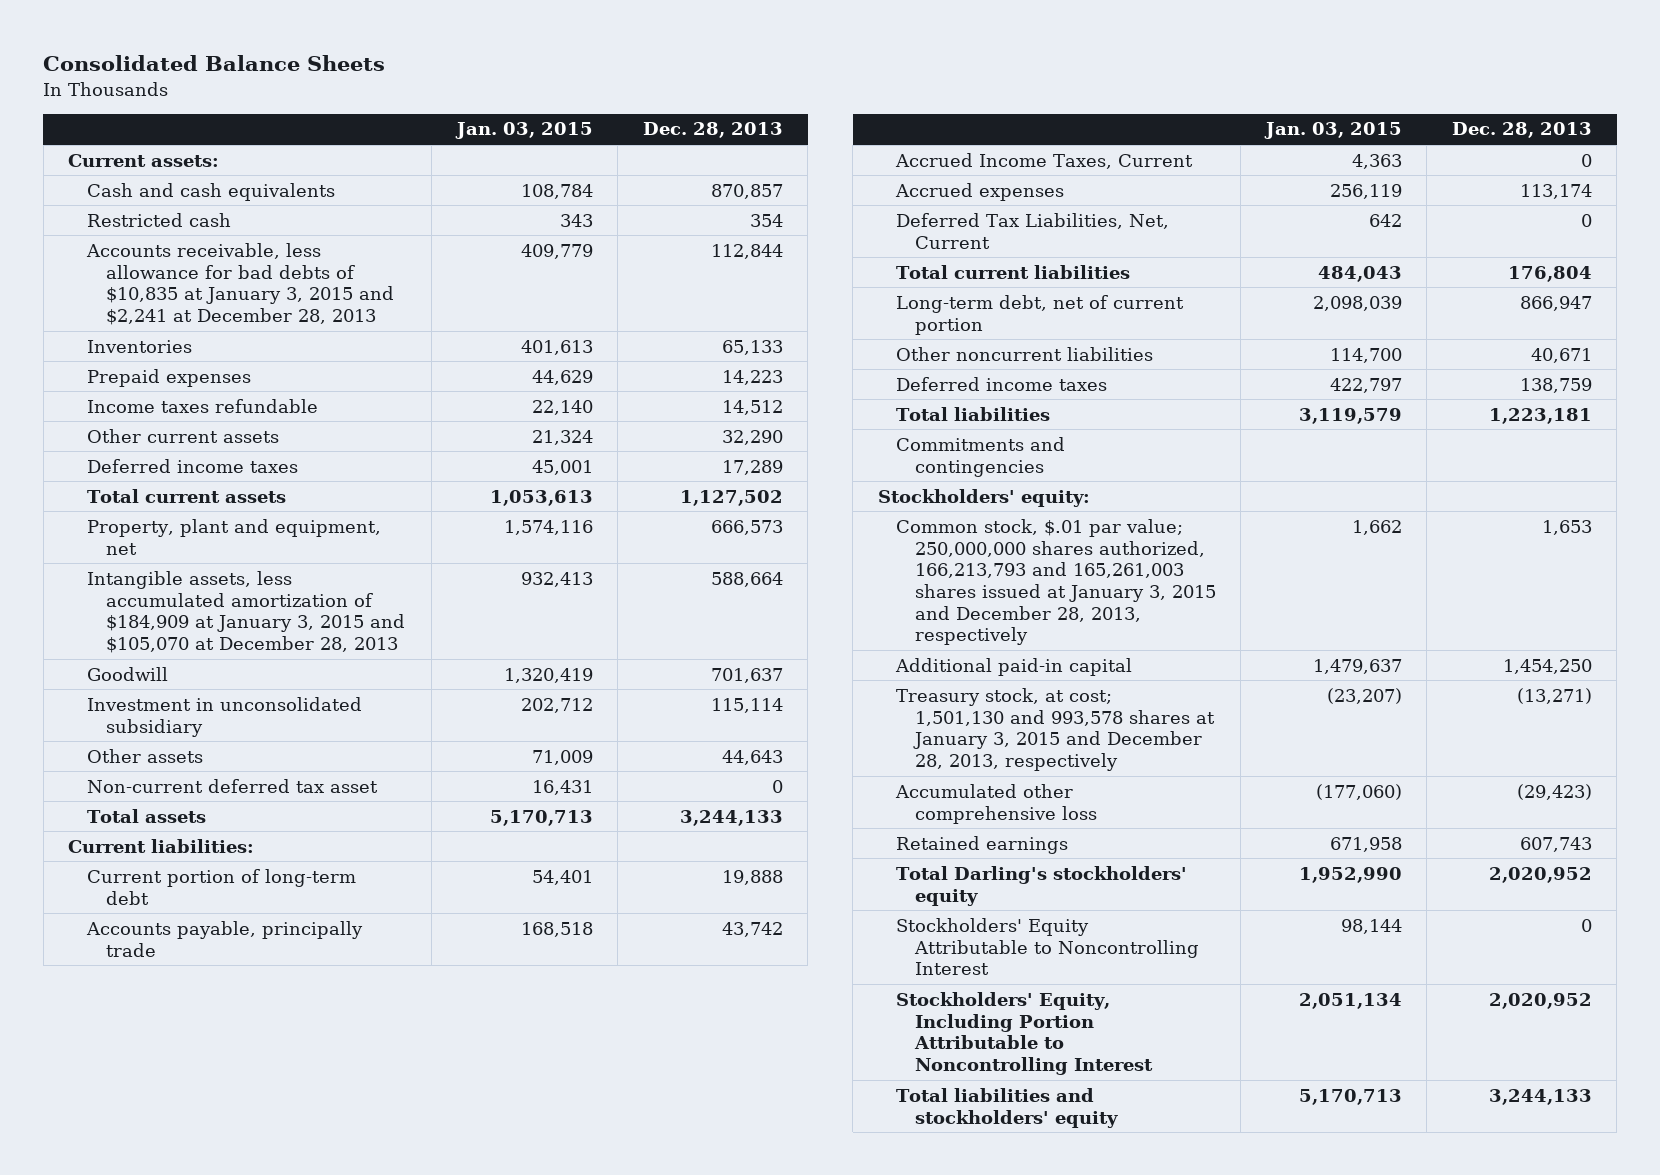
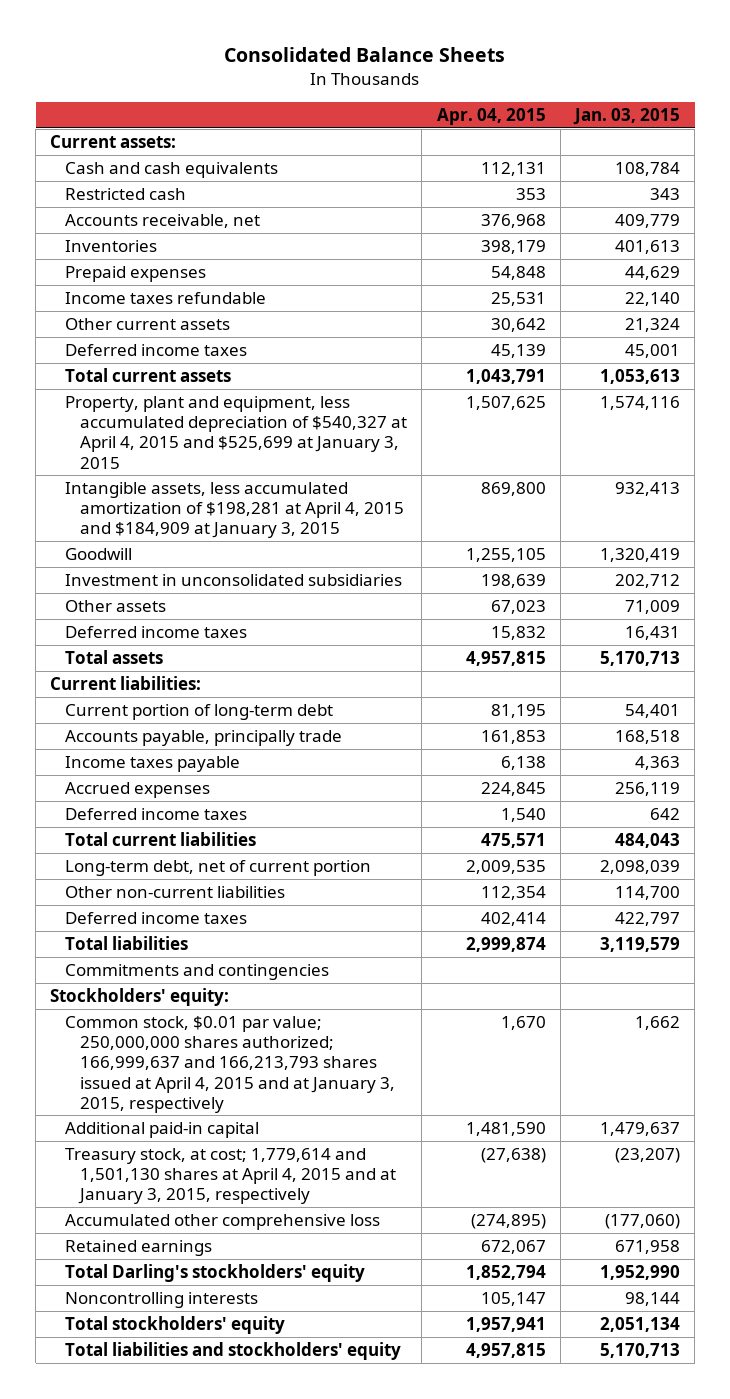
- | Jan. 03, 2015 | Dec. 28, 2013
+ | Apr. 04, 2015 | Jan. 03, 2015
- Accounts receivable, less allowance for bad debts of $10,835 at January 3, 2015 and $2,241 at December 28, 2013 | 409,779 | 112,844
+ Accounts receivable, net | 376,968 | 409,779
- Property, plant and equipment, net | 1,574,116 | 666,573
- Intangible assets, less accumulated amortization of $184,909 at January 3, 2015 and $105,070 at December 28, 2013 | 932,413 | 588,664
+ Property, plant and equipment, less accumulated depreciation of $540,327 at April 4, 2015 and $525,699 at January 3, 2015 | 1,507,625 | 1,574,116
+ Intangible assets, less accumulated amortization of $198,281 at April 4, 2015 and $184,909 at January 3, 2015 | 869,800 | 932,413
- Investment in unconsolidated subsidiary | 202,712 | 115,114
+ Investment in unconsolidated subsidiaries | 198,639 | 202,712
- Non-current deferred tax asset | 16,431 | 0
+ Deferred income taxes | 15,832 | 16,431
- Accrued Income Taxes, Current | 4,363 | 0
+ Income taxes payable | 6,138 | 4,363
- Deferred Tax Liabilities, Net, Current | 642 | 0
+ Deferred income taxes | 1,540 | 642
- Other noncurrent liabilities | 114,700 | 40,671
+ Other non-current liabilities | 112,354 | 114,700
- Common stock, $.01 par value; 250,000,000 shares authorized, 166,213,793 and 165,261,003 shares issued at January 3, 2015 and December 28, 2013, respectively | 1,662 | 1,653
+ Common stock, $0.01 par value; 250,000,000 shares authorized; 166,999,637 and 166,213,793 shares issued at April 4, 2015 and at January 3, 2015, respectively | 1,670 | 1,662
- Treasury stock, at cost; 1,501,130 and 993,578 shares at January 3, 2015 and December 28, 2013, respectively | (23,207) | (13,271)
+ Treasury stock, at cost; 1,779,614 and 1,501,130 shares at April 4, 2015 and at January 3, 2015, respectively | (27,638) | (23,207)
- Stockholders' Equity Attributable to Noncontrolling Interest | 98,144 | 0
- Stockholders' Equity, Including Portion Attributable to Noncontrolling Interest | 2,051,134 | 2,020,952
+ Noncontrolling interests | 105,147 | 98,144
+ Total stockholders' equity | 1,957,941 | 2,051,134

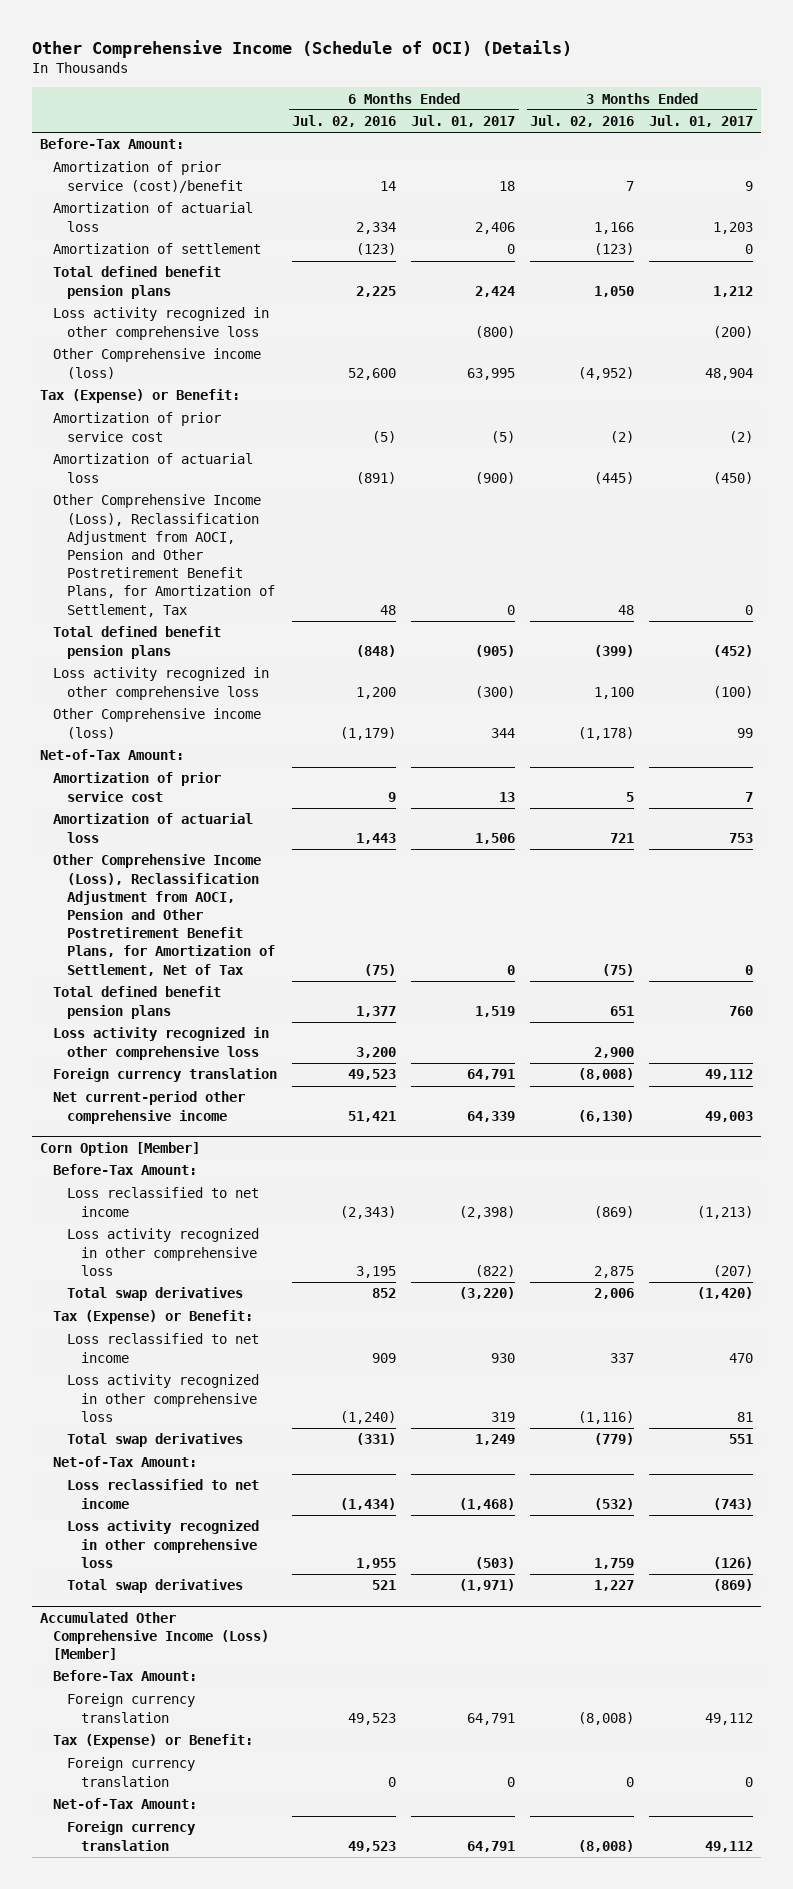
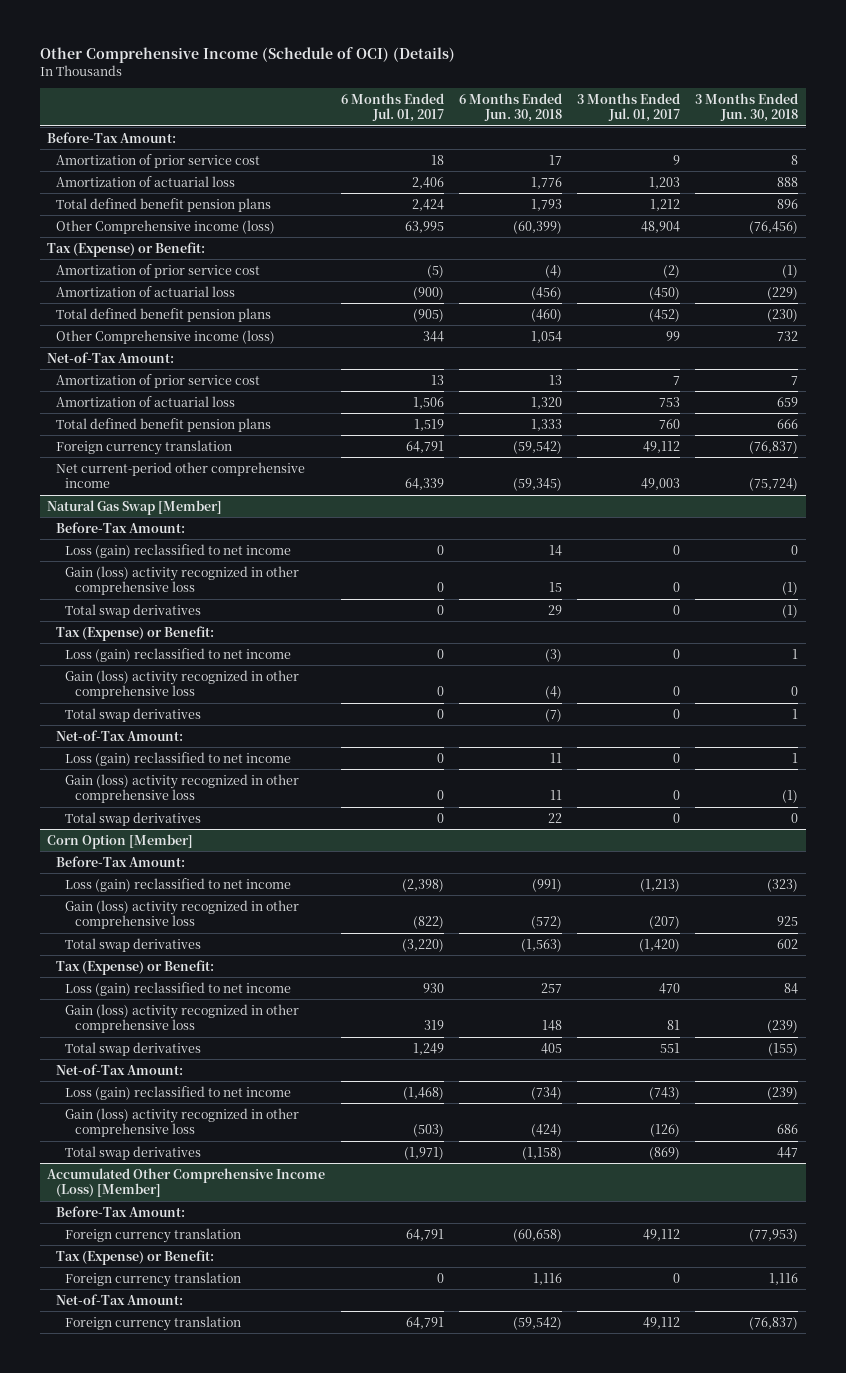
- | 6 Months Ended Jul. 02, 2016 | 6 Months Ended Jul. 01, 2017 | 3 Months Ended Jul. 02, 2016 | 3 Months Ended Jul. 01, 2017
+ | 6 Months Ended Jul. 01, 2017 | 6 Months Ended Jun. 30, 2018 | 3 Months Ended Jul. 01, 2017 | 3 Months Ended Jun. 30, 2018
- Amortization of prior service (cost)/benefit | 14 | 18 | 7 | 9
+ Amortization of prior service cost | 18 | 17 | 9 | 8
- Amortization of settlement | (123) | 0 | (123) | 0
- Loss activity recognized in other comprehensive loss | | (800) | | (200)
- Other Comprehensive Income (Loss), Reclassification Adjustment from AOCI, Pension and Other Postretirement Benefit Plans, for Amortization of Settlement, Tax | 48 | 0 | 48 | 0
- Loss activity recognized in other comprehensive loss | 1,200 | (300) | 1,100 | (100)
- Other Comprehensive Income (Loss), Reclassification Adjustment from AOCI, Pension and Other Postretirement Benefit Plans, for Amortization of Settlement, Net of Tax | (75) | 0 | (75) | 0
- Loss activity recognized in other comprehensive loss | 3,200 | | 2,900 |
+ Natural Gas Swap [Member]
+ Before-Tax Amount:
+ Loss (gain) reclassified to net income | 0 | 14 | 0 | 0
+ Gain (loss) activity recognized in other comprehensive loss | 0 | 15 | 0 | (1)
+ Total swap derivatives | 0 | 29 | 0 | (1)
+ Tax (Expense) or Benefit:
+ Loss (gain) reclassified to net income | 0 | (3) | 0 | 1
+ Gain (loss) activity recognized in other comprehensive loss | 0 | (4) | 0 | 0
+ Total swap derivatives | 0 | (7) | 0 | 1
+ Net-of-Tax Amount:
+ Loss (gain) reclassified to net income | 0 | 11 | 0 | 1
+ Gain (loss) activity recognized in other comprehensive loss | 0 | 11 | 0 | (1)
+ Total swap derivatives | 0 | 22 | 0 | 0
@ Corn Option [Member]
- Loss reclassified to net income | (2,343) | (2,398) | (869) | (1,213)
- Loss activity recognized in other comprehensive loss | 3,195 | (822) | 2,875 | (207)
+ Loss (gain) reclassified to net income | (2,398) | (991) | (1,213) | (323)
+ Gain (loss) activity recognized in other comprehensive loss | (822) | (572) | (207) | 925
- Loss reclassified to net income | 909 | 930 | 337 | 470
- Loss activity recognized in other comprehensive loss | (1,240) | 319 | (1,116) | 81
+ Loss (gain) reclassified to net income | 930 | 257 | 470 | 84
+ Gain (loss) activity recognized in other comprehensive loss | 319 | 148 | 81 | (239)
- Loss reclassified to net income | (1,434) | (1,468) | (532) | (743)
- Loss activity recognized in other comprehensive loss | 1,955 | (503) | 1,759 | (126)
+ Loss (gain) reclassified to net income | (1,468) | (734) | (743) | (239)
+ Gain (loss) activity recognized in other comprehensive loss | (503) | (424) | (126) | 686

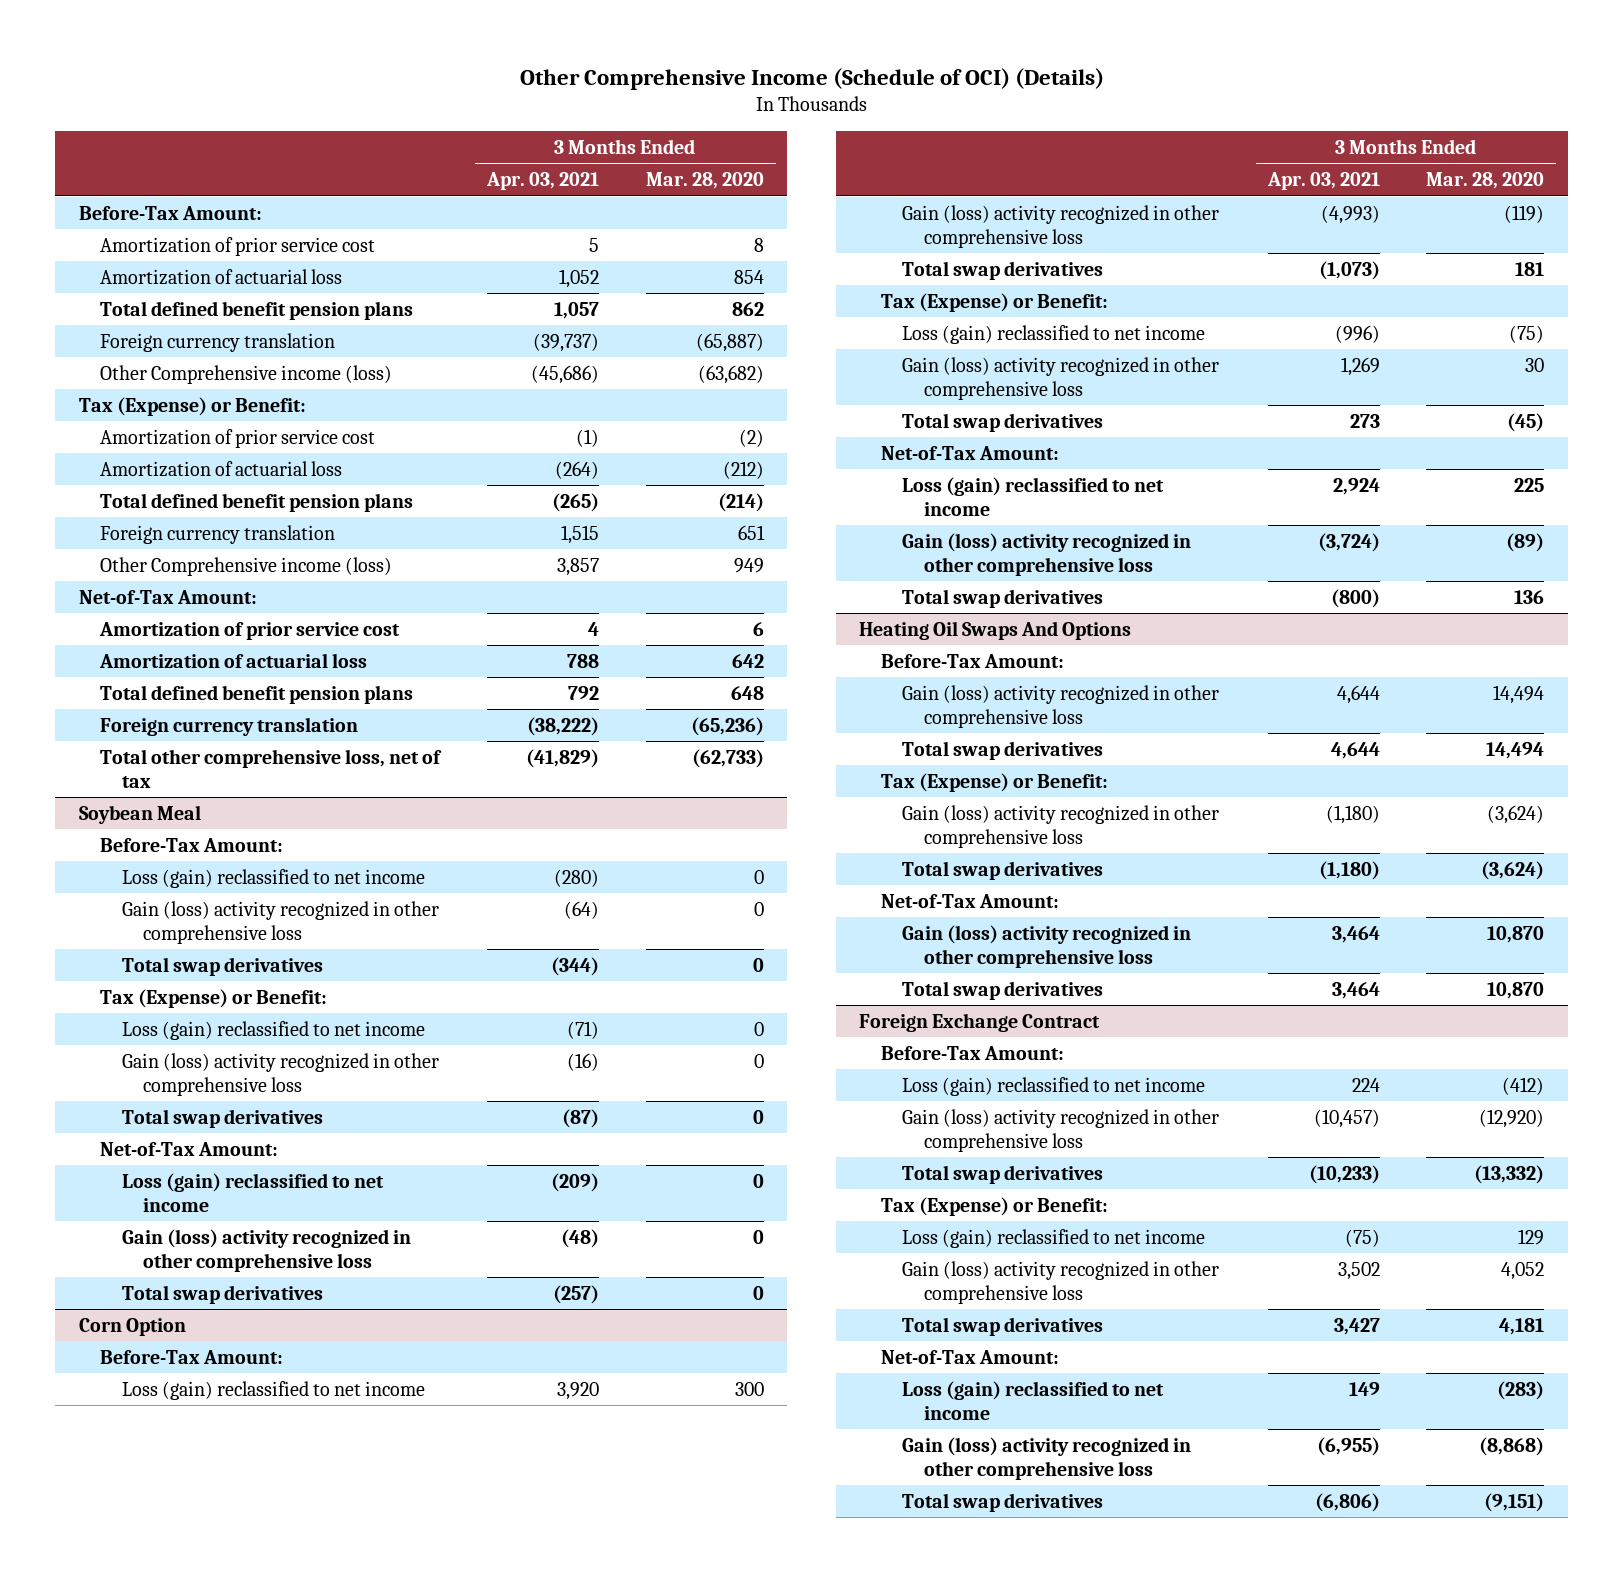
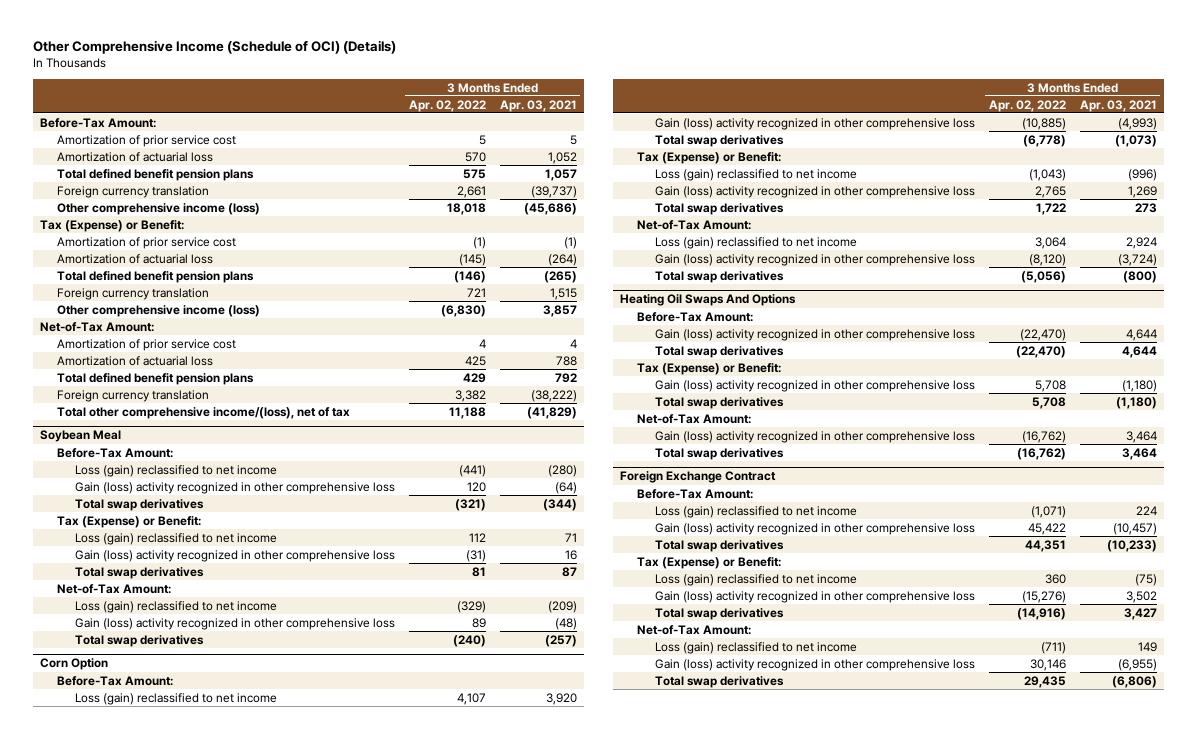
- | 3 Months Ended Apr. 03, 2021 | 3 Months Ended Mar. 28, 2020
+ | 3 Months Ended Apr. 02, 2022 | 3 Months Ended Apr. 03, 2021
- Other Comprehensive income (loss) | (45,686) | (63,682)
+ Other comprehensive income (loss) | 18,018 | (45,686)
- Other Comprehensive income (loss) | 3,857 | 949
+ Other comprehensive income (loss) | (6,830) | 3,857
- Total other comprehensive loss, net of tax | (41,829) | (62,733)
+ Total other comprehensive income/(loss), net of tax | 11,188 | (41,829)
@ Soybean Meal
- Loss (gain) reclassified to net income | (71) | 0
- Gain (loss) activity recognized in other comprehensive loss | (16) | 0
- Total swap derivatives | (87) | 0
+ Loss (gain) reclassified to net income | 112 | 71
+ Gain (loss) activity recognized in other comprehensive loss | (31) | 16
+ Total swap derivatives | 81 | 87

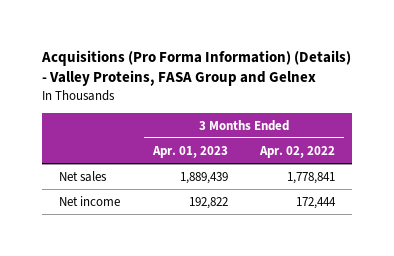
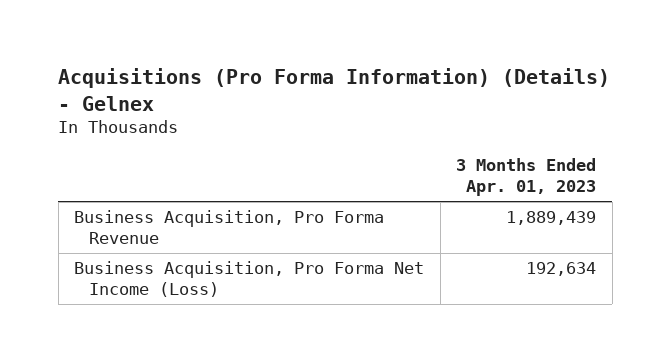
- Acquisitions (Pro Forma Information) (Details) - Valley Proteins, FASA Group and Gelnex
+ Acquisitions (Pro Forma Information) (Details) - Gelnex
- | 3 Months Ended Apr. 01, 2023 | 3 Months Ended Apr. 02, 2022
+ | 3 Months Ended Apr. 01, 2023
- Net sales | 1,889,439 | 1,778,841
- Net income | 192,822 | 172,444
+ Business Acquisition, Pro Forma Revenue | 1,889,439
+ Business Acquisition, Pro Forma Net Income (Loss) | 192,634

